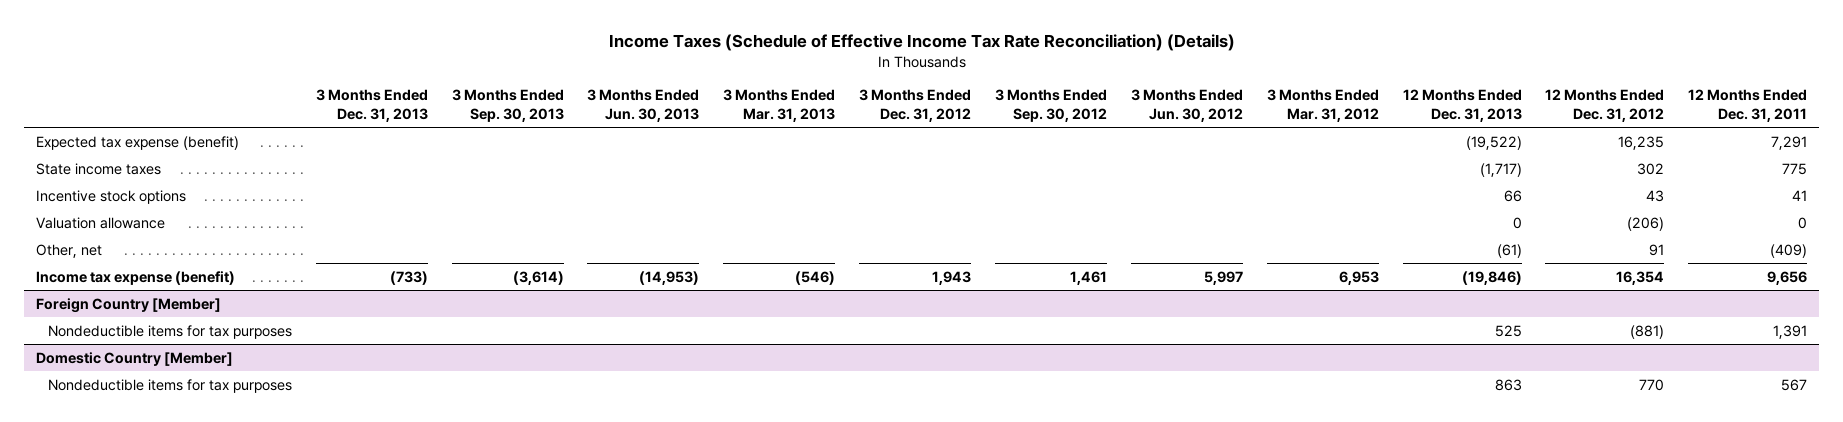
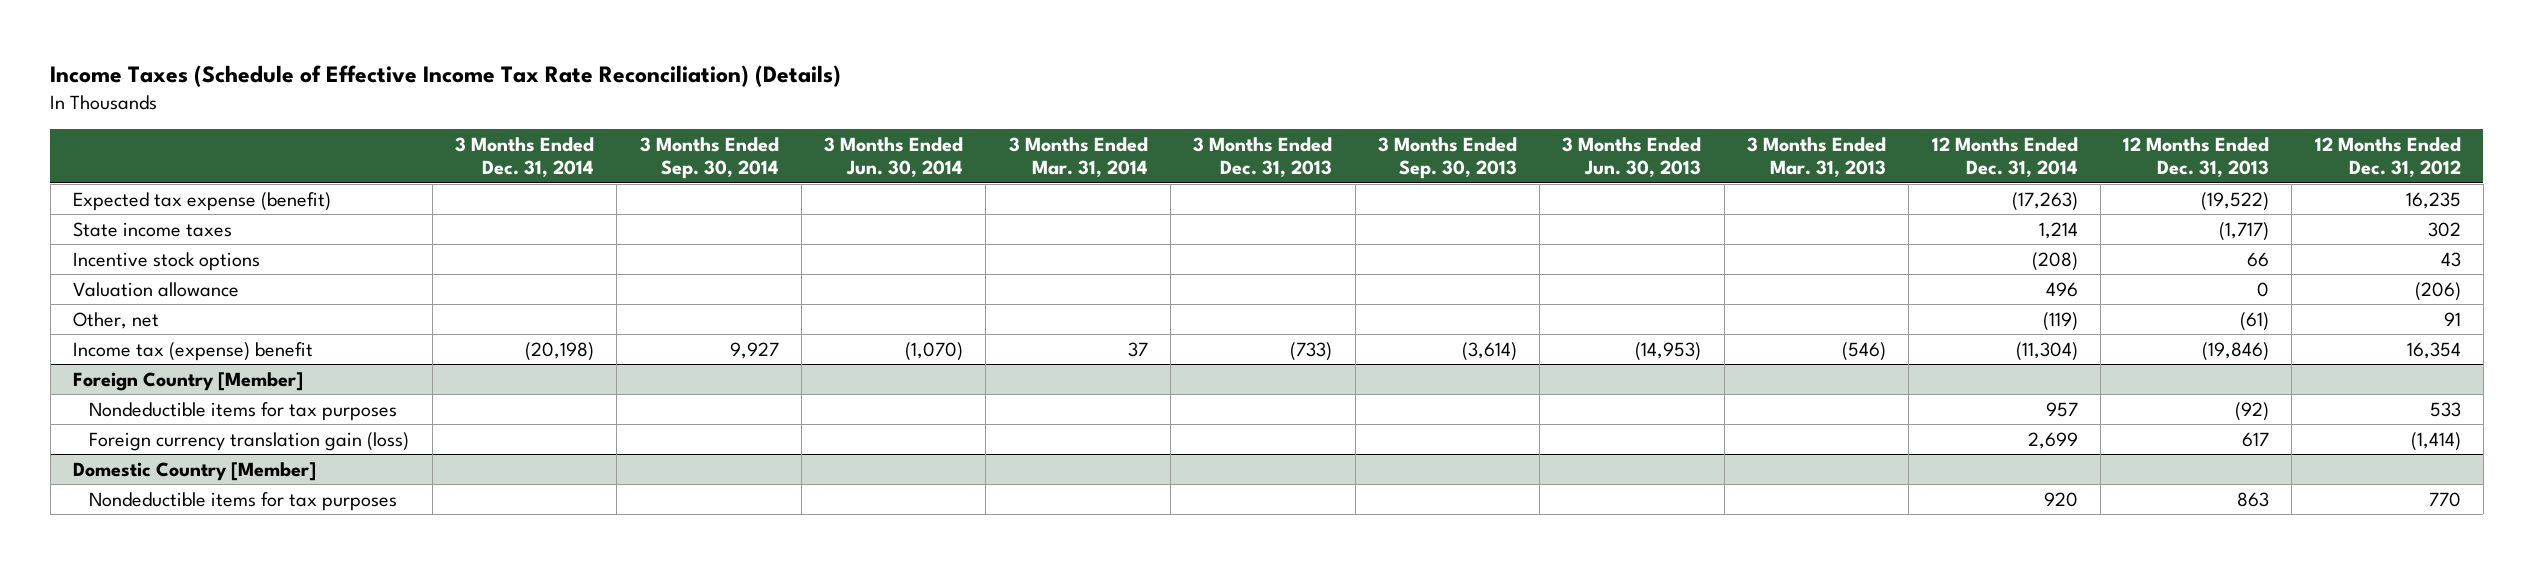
- | 3 Months Ended Dec. 31, 2013 | 3 Months Ended Sep. 30, 2013 | 3 Months Ended Jun. 30, 2013 | 3 Months Ended Mar. 31, 2013 | 3 Months Ended Dec. 31, 2012 | 3 Months Ended Sep. 30, 2012 | 3 Months Ended Jun. 30, 2012 | 3 Months Ended Mar. 31, 2012 | 12 Months Ended Dec. 31, 2013 | 12 Months Ended Dec. 31, 2012 | 12 Months Ended Dec. 31, 2011
+ | 3 Months Ended Dec. 31, 2014 | 3 Months Ended Sep. 30, 2014 | 3 Months Ended Jun. 30, 2014 | 3 Months Ended Mar. 31, 2014 | 3 Months Ended Dec. 31, 2013 | 3 Months Ended Sep. 30, 2013 | 3 Months Ended Jun. 30, 2013 | 3 Months Ended Mar. 31, 2013 | 12 Months Ended Dec. 31, 2014 | 12 Months Ended Dec. 31, 2013 | 12 Months Ended Dec. 31, 2012
- Income tax expense (benefit) | (733) | (3,614) | (14,953) | (546) | 1,943 | 1,461 | 5,997 | 6,953 | (19,846) | 16,354 | 9,656
+ Income tax (expense) benefit | (20,198) | 9,927 | (1,070) | 37 | (733) | (3,614) | (14,953) | (546) | (11,304) | (19,846) | 16,354
@ Foreign Country [Member]
- Nondeductible items for tax purposes | | | | | | | | | 525 | (881) | 1,391
+ Nondeductible items for tax purposes | | | | | | | | | 957 | (92) | 533
+ Foreign currency translation gain (loss) | | | | | | | | | 2,699 | 617 | (1,414)

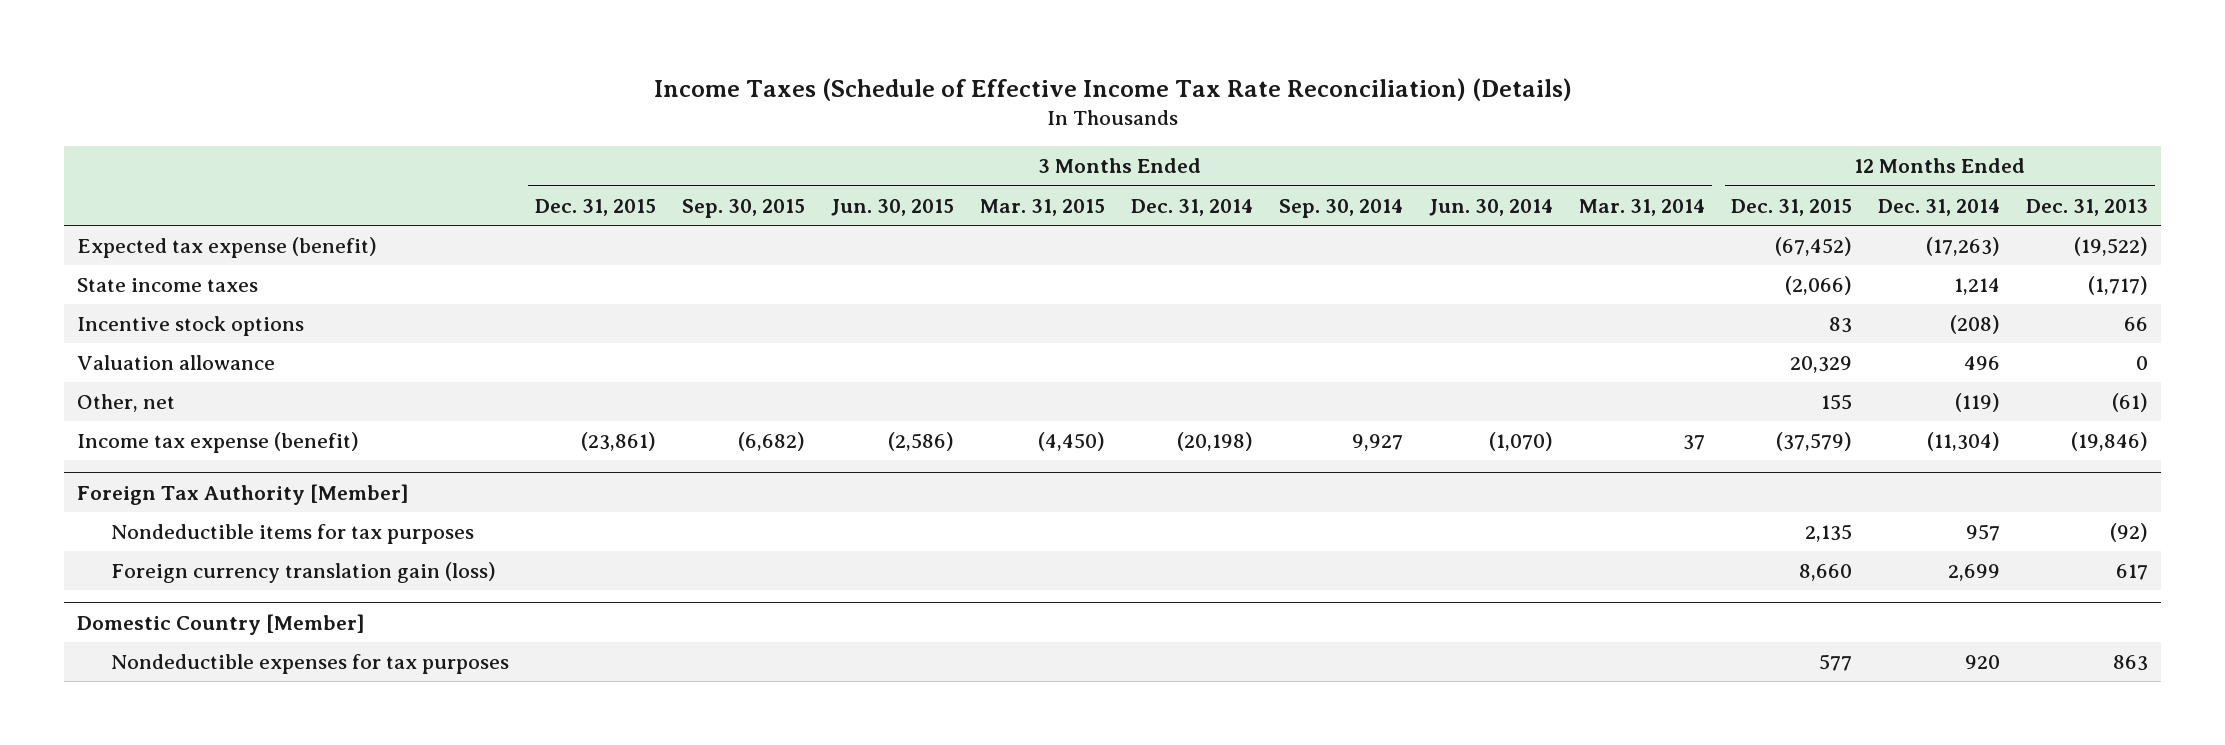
- | 3 Months Ended Dec. 31, 2014 | 3 Months Ended Sep. 30, 2014 | 3 Months Ended Jun. 30, 2014 | 3 Months Ended Mar. 31, 2014 | 3 Months Ended Dec. 31, 2013 | 3 Months Ended Sep. 30, 2013 | 3 Months Ended Jun. 30, 2013 | 3 Months Ended Mar. 31, 2013 | 12 Months Ended Dec. 31, 2014 | 12 Months Ended Dec. 31, 2013 | 12 Months Ended Dec. 31, 2012
+ | 3 Months Ended Dec. 31, 2015 | 3 Months Ended Sep. 30, 2015 | 3 Months Ended Jun. 30, 2015 | 3 Months Ended Mar. 31, 2015 | 3 Months Ended Dec. 31, 2014 | 3 Months Ended Sep. 30, 2014 | 3 Months Ended Jun. 30, 2014 | 3 Months Ended Mar. 31, 2014 | 12 Months Ended Dec. 31, 2015 | 12 Months Ended Dec. 31, 2014 | 12 Months Ended Dec. 31, 2013
- Income tax (expense) benefit | (20,198) | 9,927 | (1,070) | 37 | (733) | (3,614) | (14,953) | (546) | (11,304) | (19,846) | 16,354
- Foreign Country [Member]
+ Income tax expense (benefit) | (23,861) | (6,682) | (2,586) | (4,450) | (20,198) | 9,927 | (1,070) | 37 | (37,579) | (11,304) | (19,846)
+ Foreign Tax Authority [Member]
@ Domestic Country [Member]
- Nondeductible items for tax purposes | | | | | | | | | 920 | 863 | 770
+ Nondeductible expenses for tax purposes | | | | | | | | | 577 | 920 | 863

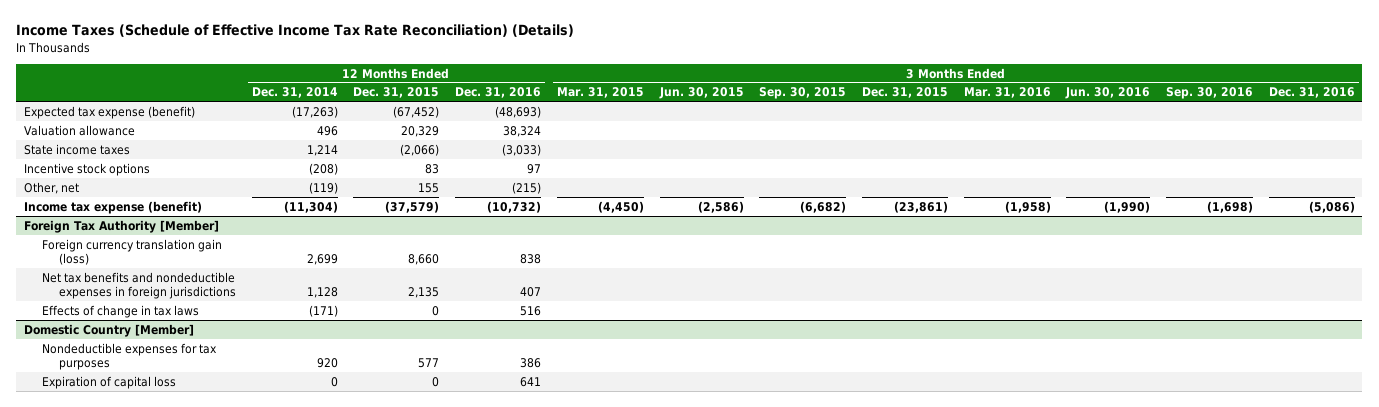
- | 3 Months Ended Dec. 31, 2015 | 3 Months Ended Sep. 30, 2015 | 3 Months Ended Jun. 30, 2015 | 3 Months Ended Mar. 31, 2015 | 3 Months Ended Dec. 31, 2014 | 3 Months Ended Sep. 30, 2014 | 3 Months Ended Jun. 30, 2014 | 3 Months Ended Mar. 31, 2014 | 12 Months Ended Dec. 31, 2015 | 12 Months Ended Dec. 31, 2014 | 12 Months Ended Dec. 31, 2013
+ | 12 Months Ended Dec. 31, 2014 | 12 Months Ended Dec. 31, 2015 | 12 Months Ended Dec. 31, 2016 | 3 Months Ended Mar. 31, 2015 | 3 Months Ended Jun. 30, 2015 | 3 Months Ended Sep. 30, 2015 | 3 Months Ended Dec. 31, 2015 | 3 Months Ended Mar. 31, 2016 | 3 Months Ended Jun. 30, 2016 | 3 Months Ended Sep. 30, 2016 | 3 Months Ended Dec. 31, 2016
moved up: Valuation allowance | 496 | 20,329 | 38,324 | | | | | | | |
@ Foreign Tax Authority [Member]
- Nondeductible items for tax purposes | | | | | | | | | 2,135 | 957 | (92)
+ Net tax benefits and nondeductible expenses in foreign jurisdictions | 1,128 | 2,135 | 407 | | | | | | | |
+ Effects of change in tax laws | (171) | 0 | 516 | | | | | | | |
@ Domestic Country [Member]
+ Expiration of capital loss | 0 | 0 | 641 | | | | | | | |

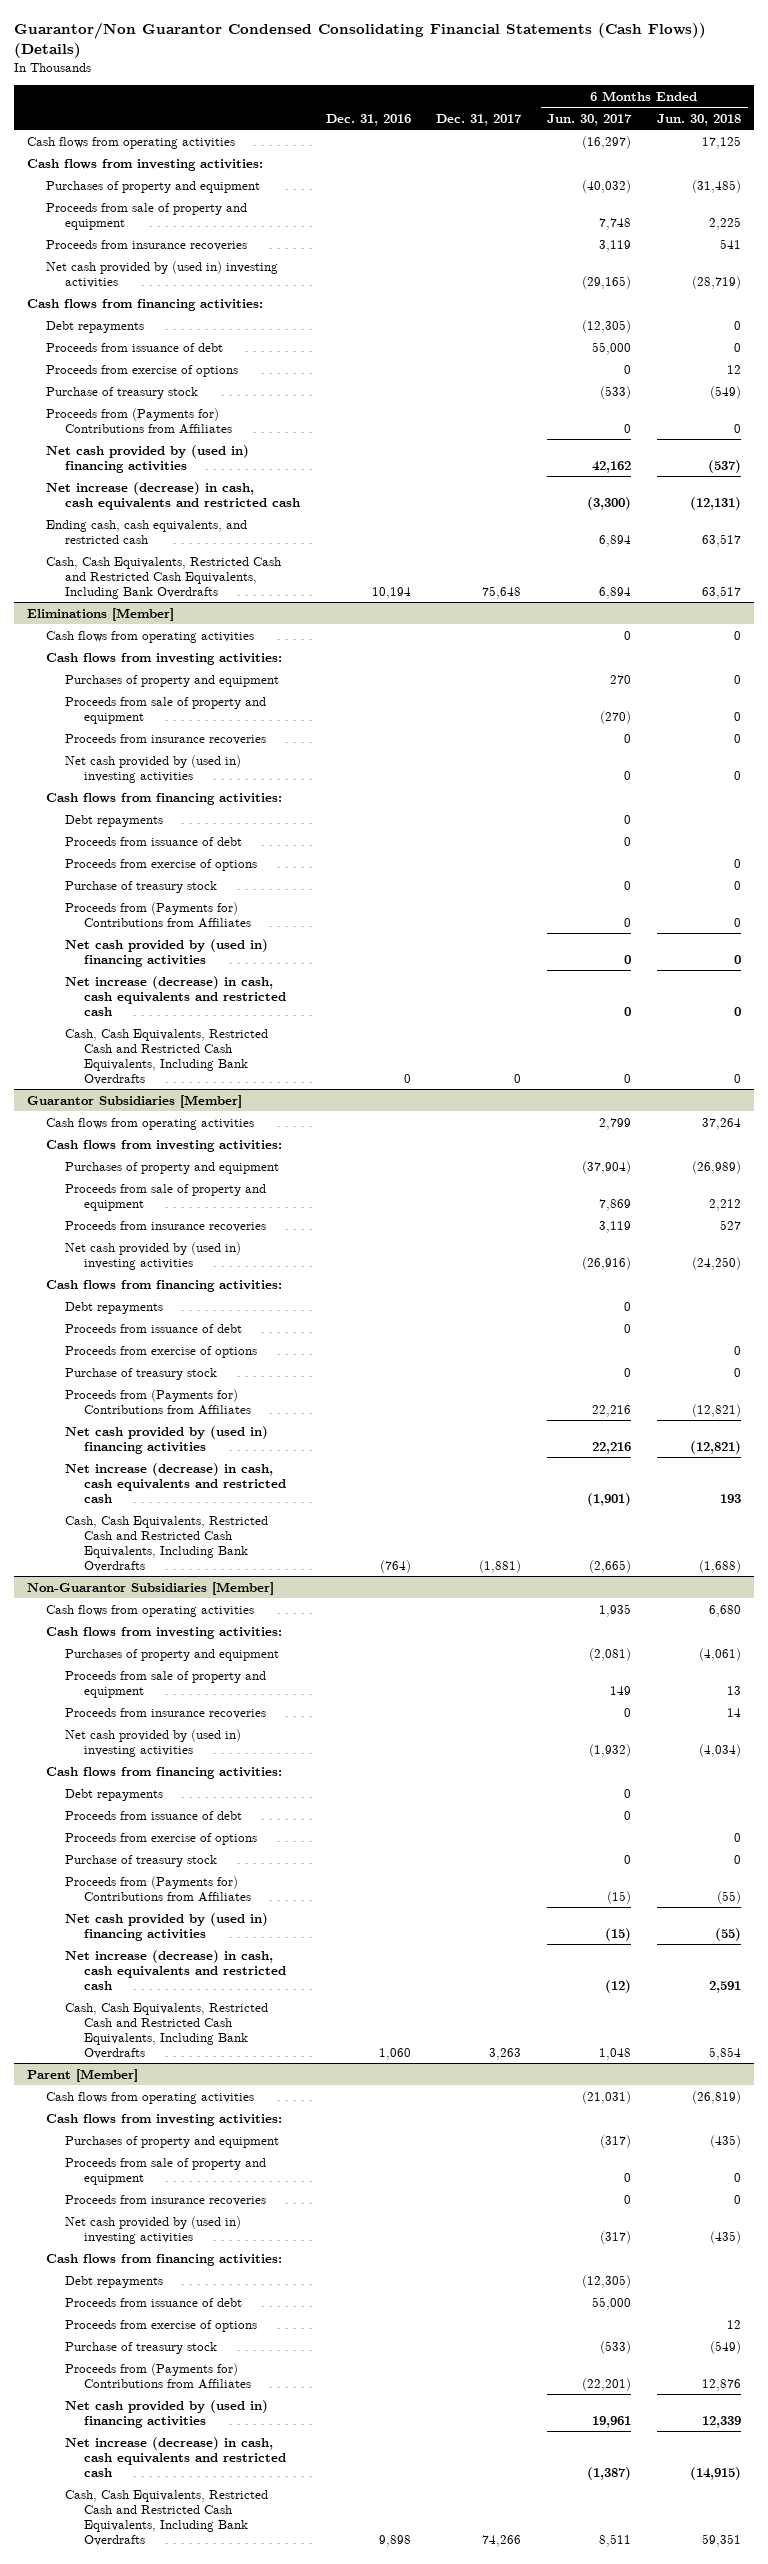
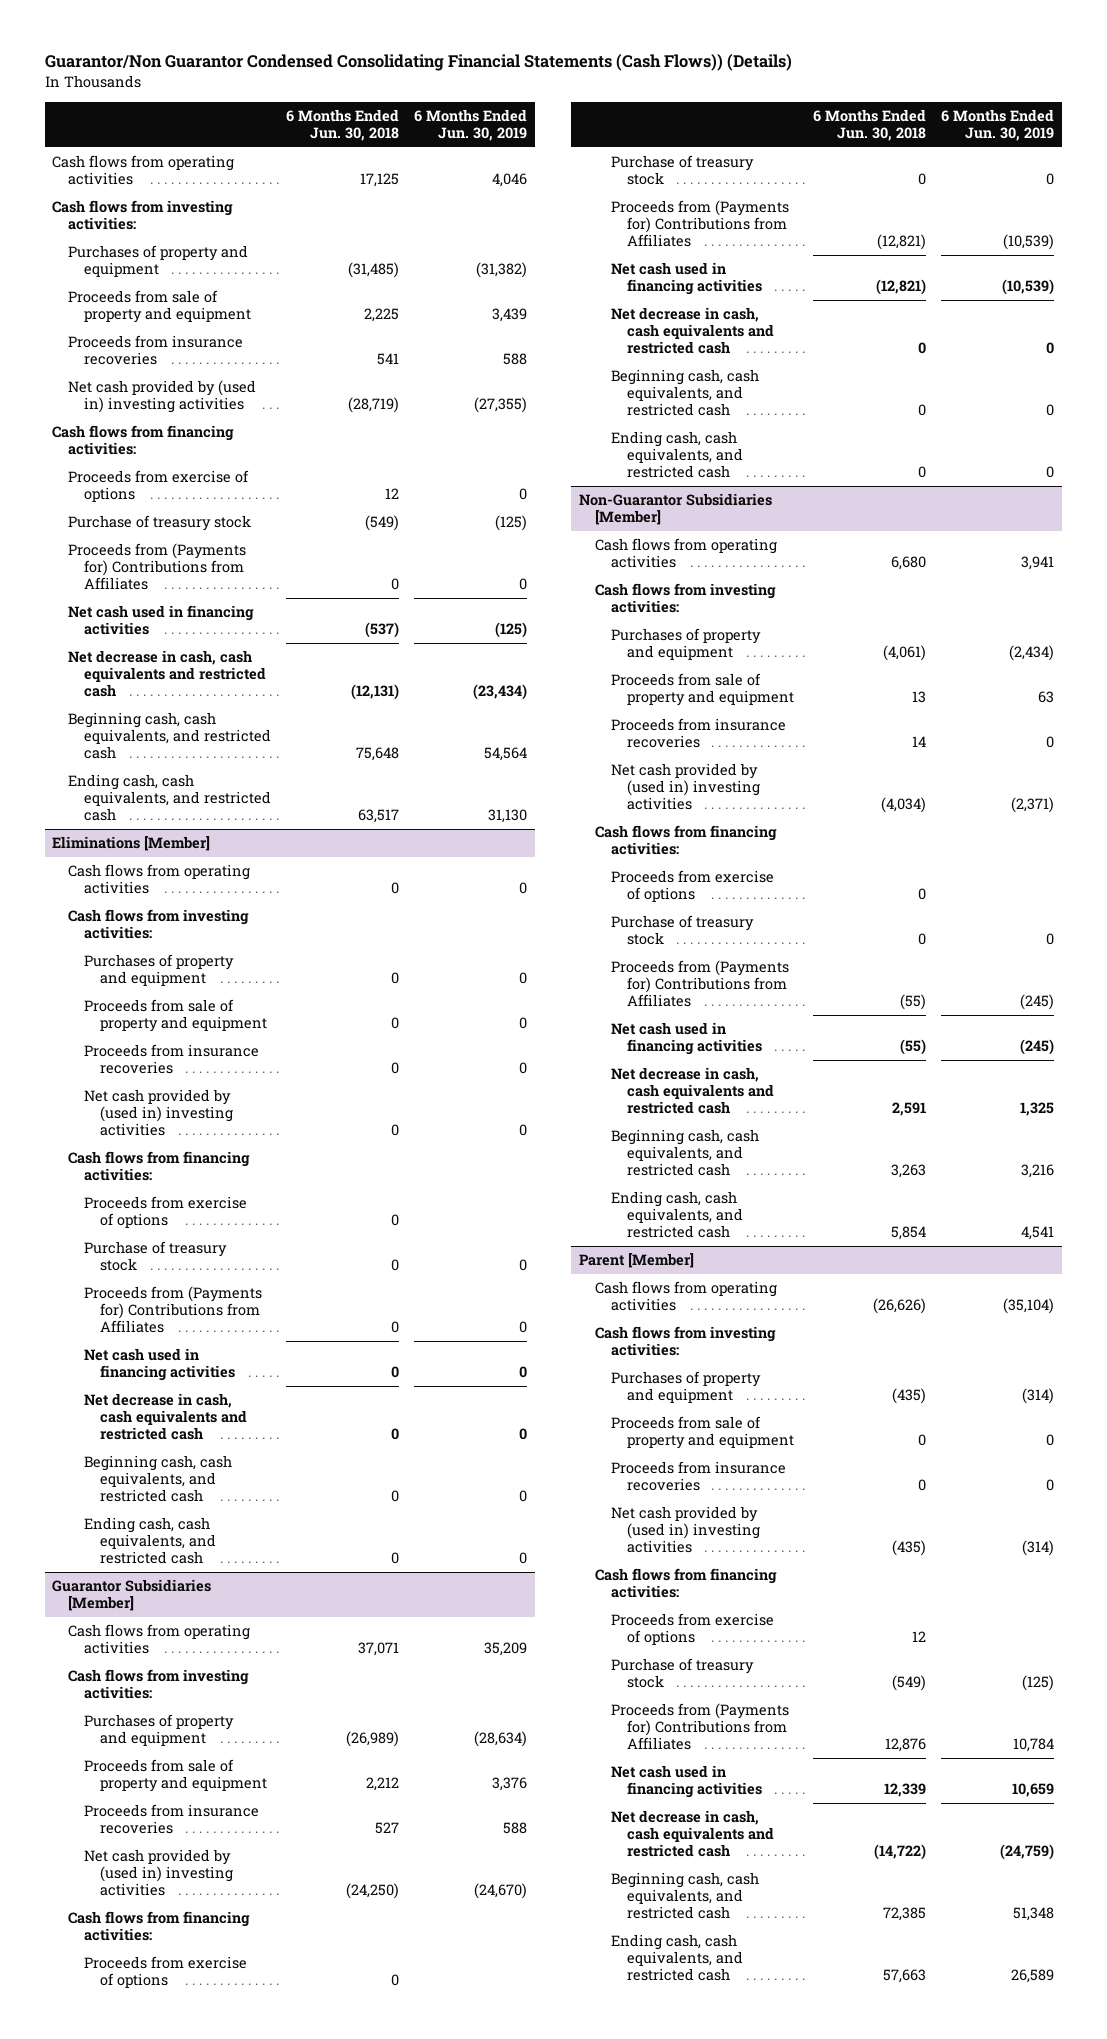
- | Dec. 31, 2016 | Dec. 31, 2017 | 6 Months Ended Jun. 30, 2017 | 6 Months Ended Jun. 30, 2018
+ | 6 Months Ended Jun. 30, 2018 | 6 Months Ended Jun. 30, 2019
- Debt repayments | | | (12,305) | 0
- Proceeds from issuance of debt | | | 55,000 | 0
- Net cash provided by (used in) financing activities | | | 42,162 | (537)
- Net increase (decrease) in cash, cash equivalents and restricted cash | | | (3,300) | (12,131)
+ Net cash used in financing activities | (537) | (125)
+ Net decrease in cash, cash equivalents and restricted cash | (12,131) | (23,434)
+ Beginning cash, cash equivalents, and restricted cash | 75,648 | 54,564
- Cash, Cash Equivalents, Restricted Cash and Restricted Cash Equivalents, Including Bank Overdrafts | 10,194 | 75,648 | 6,894 | 63,517
@ Eliminations [Member]
- Debt repayments | | | 0 |
- Proceeds from issuance of debt | | | 0 |
- Net cash provided by (used in) financing activities | | | 0 | 0
- Net increase (decrease) in cash, cash equivalents and restricted cash | | | 0 | 0
- Cash, Cash Equivalents, Restricted Cash and Restricted Cash Equivalents, Including Bank Overdrafts | 0 | 0 | 0 | 0
+ Net cash used in financing activities | 0 | 0
+ Net decrease in cash, cash equivalents and restricted cash | 0 | 0
+ Beginning cash, cash equivalents, and restricted cash | 0 | 0
+ Ending cash, cash equivalents, and restricted cash | 0 | 0
@ Guarantor Subsidiaries [Member]
- Cash flows from operating activities | | | 2,799 | 37,264
+ Cash flows from operating activities | 37,071 | 35,209
- Debt repayments | | | 0 |
- Proceeds from issuance of debt | | | 0 |
- Net cash provided by (used in) financing activities | | | 22,216 | (12,821)
- Net increase (decrease) in cash, cash equivalents and restricted cash | | | (1,901) | 193
- Cash, Cash Equivalents, Restricted Cash and Restricted Cash Equivalents, Including Bank Overdrafts | (764) | (1,881) | (2,665) | (1,688)
+ Net cash used in financing activities | (12,821) | (10,539)
+ Net decrease in cash, cash equivalents and restricted cash | 0 | 0
+ Beginning cash, cash equivalents, and restricted cash | 0 | 0
+ Ending cash, cash equivalents, and restricted cash | 0 | 0
@ Non-Guarantor Subsidiaries [Member]
- Debt repayments | | | 0 |
- Proceeds from issuance of debt | | | 0 |
- Net cash provided by (used in) financing activities | | | (15) | (55)
- Net increase (decrease) in cash, cash equivalents and restricted cash | | | (12) | 2,591
- Cash, Cash Equivalents, Restricted Cash and Restricted Cash Equivalents, Including Bank Overdrafts | 1,060 | 3,263 | 1,048 | 5,854
+ Net cash used in financing activities | (55) | (245)
+ Net decrease in cash, cash equivalents and restricted cash | 2,591 | 1,325
+ Beginning cash, cash equivalents, and restricted cash | 3,263 | 3,216
+ Ending cash, cash equivalents, and restricted cash | 5,854 | 4,541
@ Parent [Member]
- Cash flows from operating activities | | | (21,031) | (26,819)
+ Cash flows from operating activities | (26,626) | (35,104)
- Debt repayments | | | (12,305) |
- Proceeds from issuance of debt | | | 55,000 |
- Net cash provided by (used in) financing activities | | | 19,961 | 12,339
- Net increase (decrease) in cash, cash equivalents and restricted cash | | | (1,387) | (14,915)
- Cash, Cash Equivalents, Restricted Cash and Restricted Cash Equivalents, Including Bank Overdrafts | 9,898 | 74,266 | 8,511 | 59,351
+ Net cash used in financing activities | 12,339 | 10,659
+ Net decrease in cash, cash equivalents and restricted cash | (14,722) | (24,759)
+ Beginning cash, cash equivalents, and restricted cash | 72,385 | 51,348
+ Ending cash, cash equivalents, and restricted cash | 57,663 | 26,589

